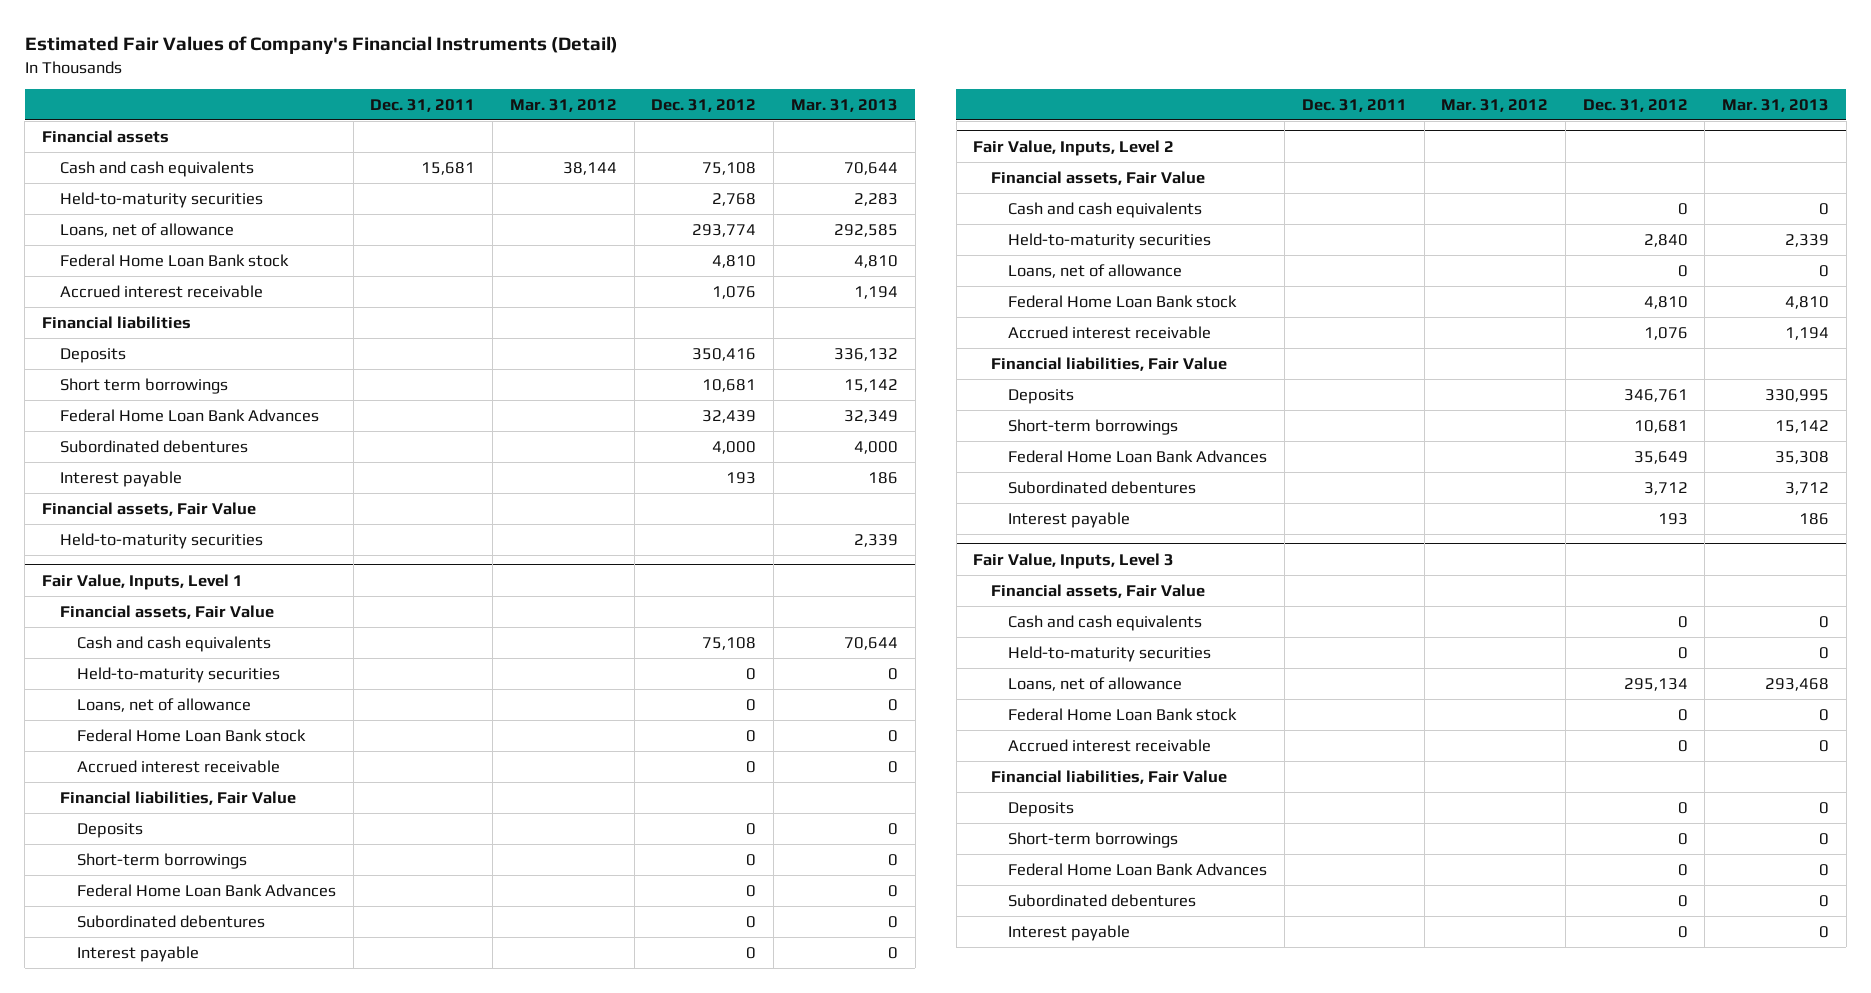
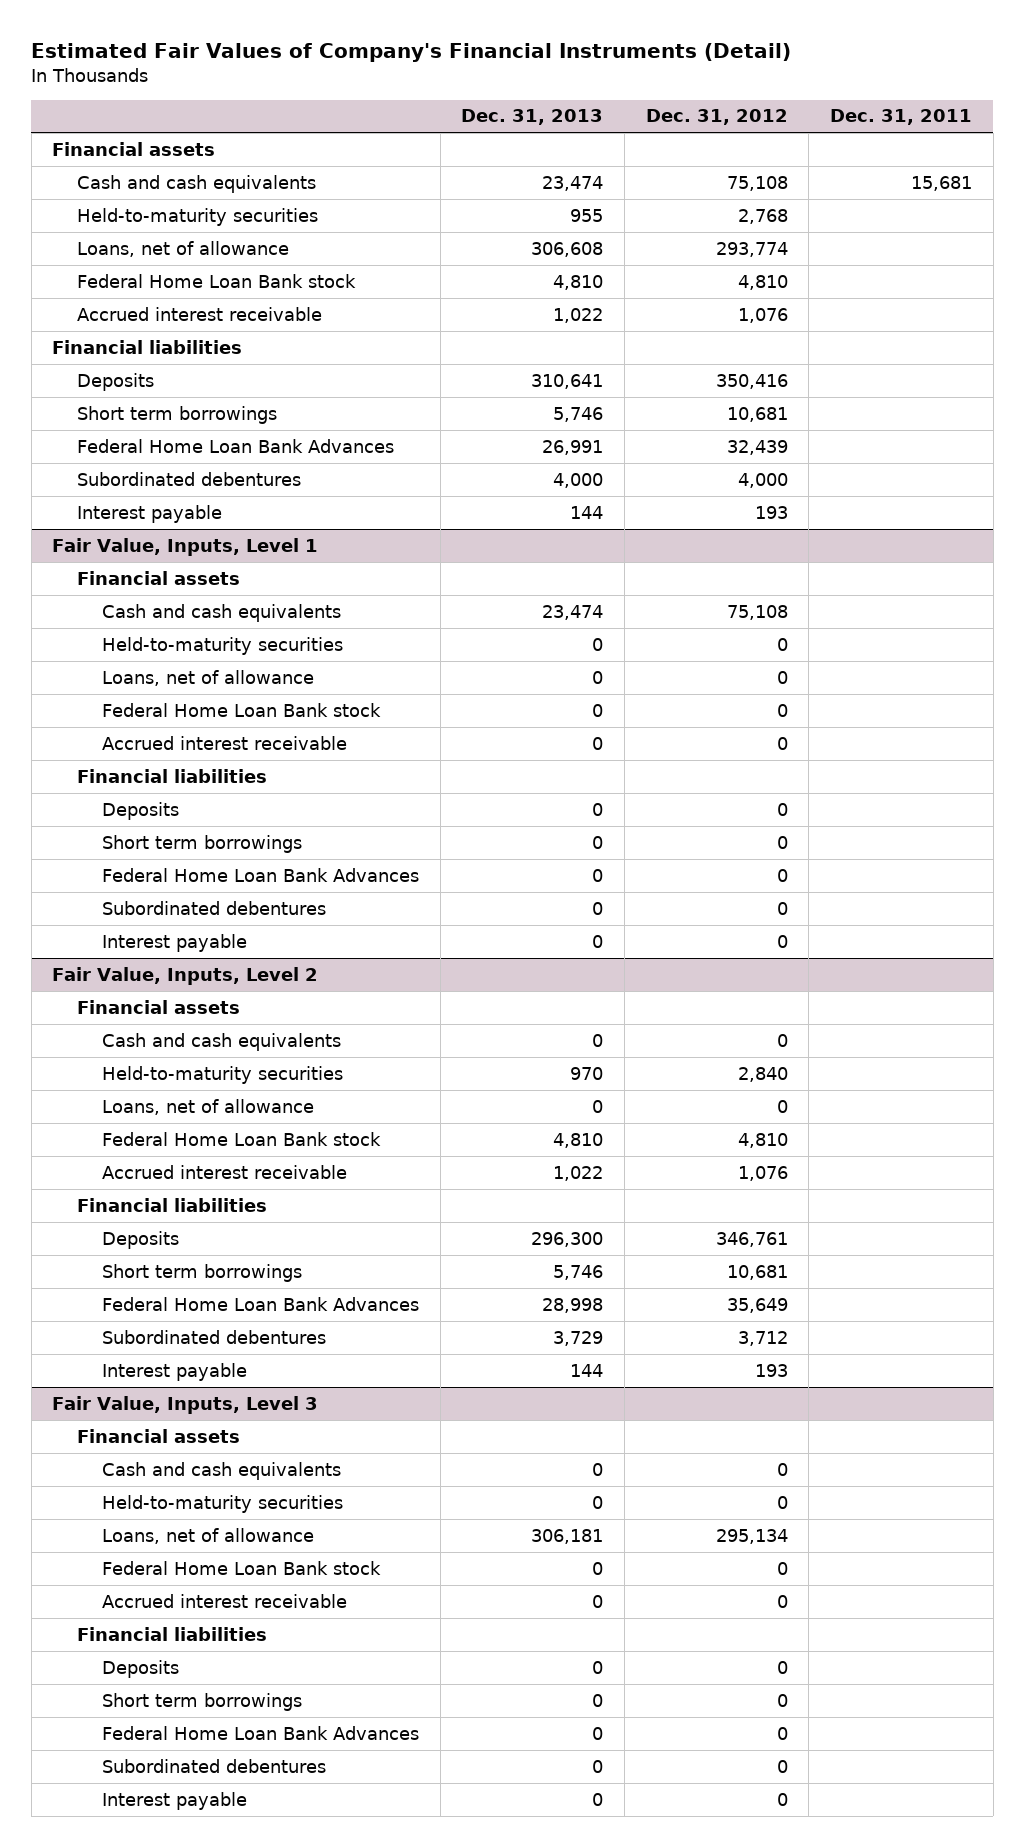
- | Dec. 31, 2011 | Mar. 31, 2012 | Dec. 31, 2012 | Mar. 31, 2013
+ | Dec. 31, 2013 | Dec. 31, 2012 | Dec. 31, 2011
- Financial assets, Fair Value
- Held-to-maturity securities | | | | 2,339
@ Fair Value, Inputs, Level 1
- Financial assets, Fair Value
+ Financial assets
- Financial liabilities, Fair Value
+ Financial liabilities
- Short-term borrowings | | | 0 | 0
+ Short term borrowings | 0 | 0 |
@ Fair Value, Inputs, Level 2
- Financial assets, Fair Value
+ Financial assets
- Financial liabilities, Fair Value
+ Financial liabilities
- Short-term borrowings | | | 10,681 | 15,142
+ Short term borrowings | 5,746 | 10,681 |
@ Fair Value, Inputs, Level 3
- Financial assets, Fair Value
+ Financial assets
- Financial liabilities, Fair Value
+ Financial liabilities
- Short-term borrowings | | | 0 | 0
+ Short term borrowings | 0 | 0 |

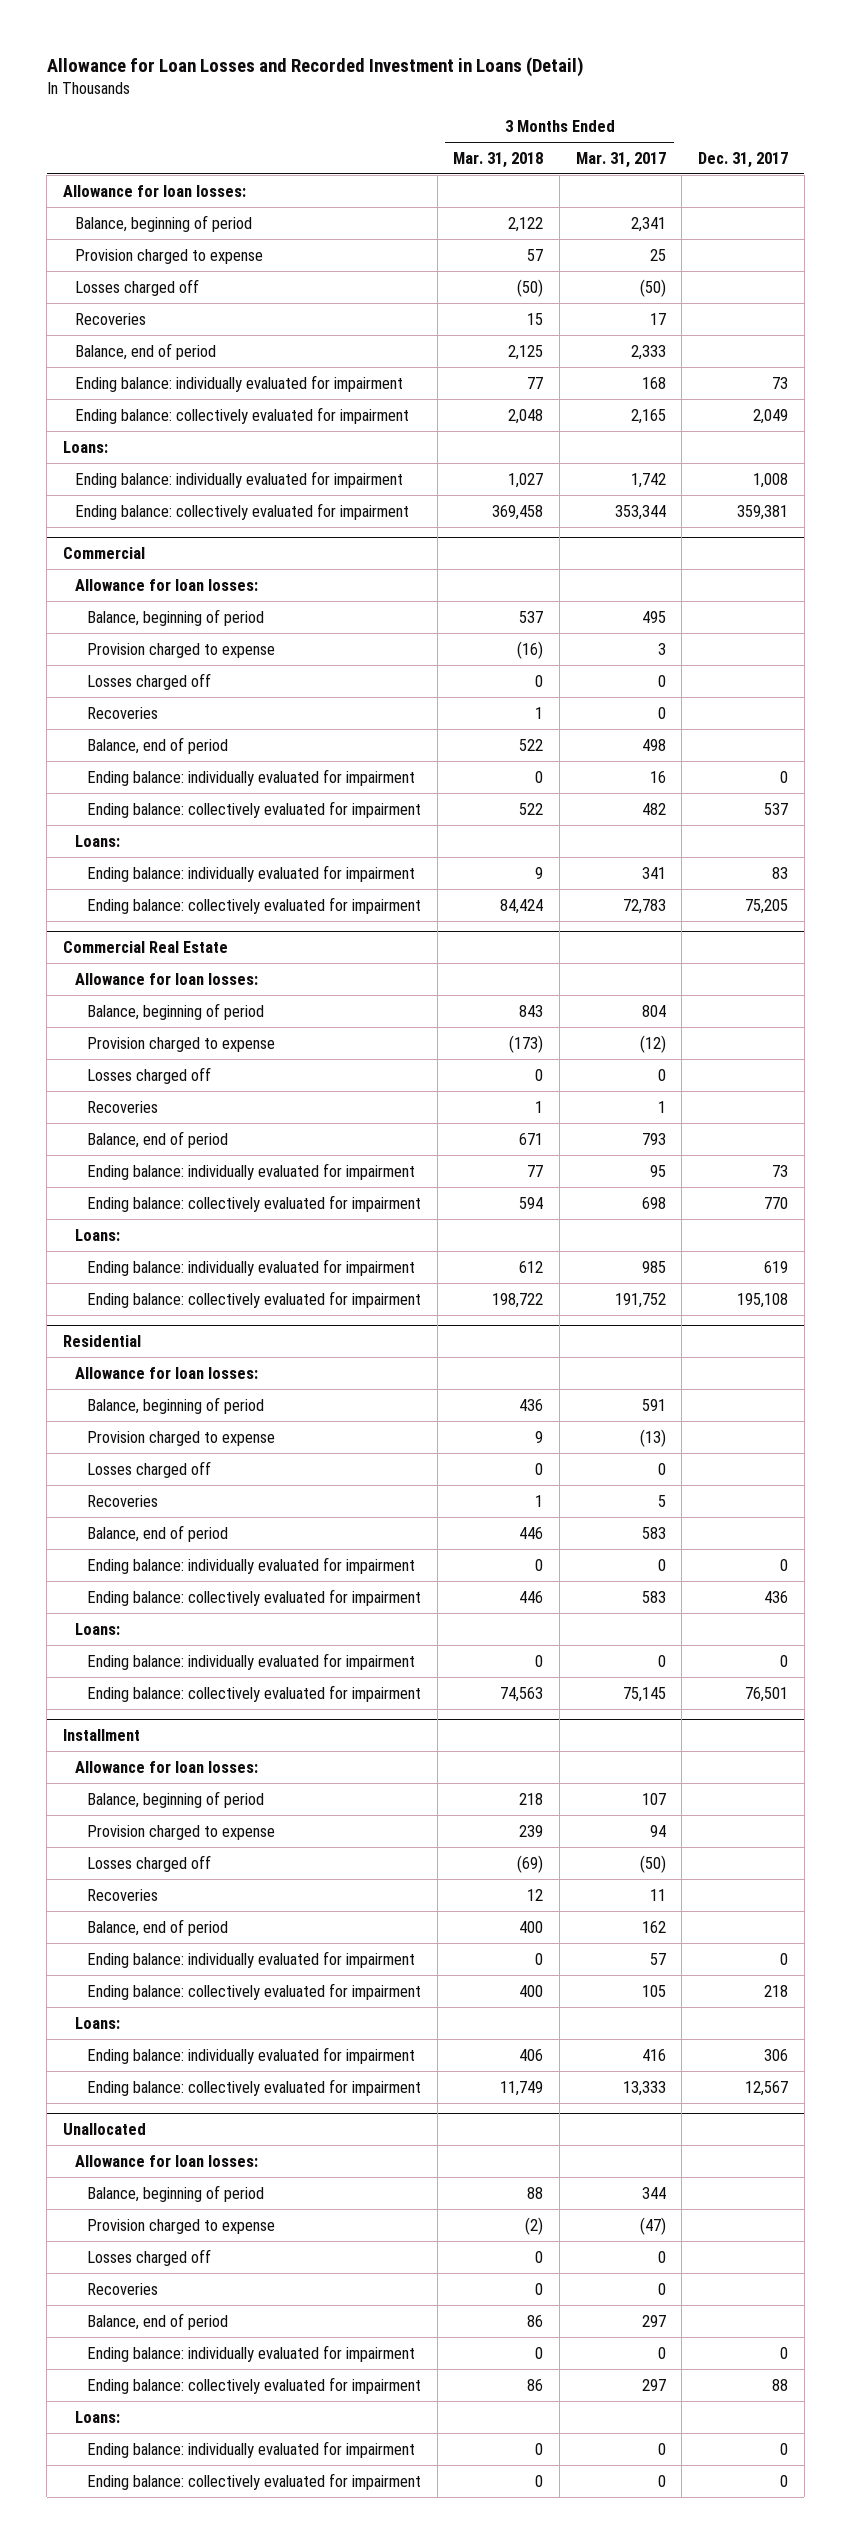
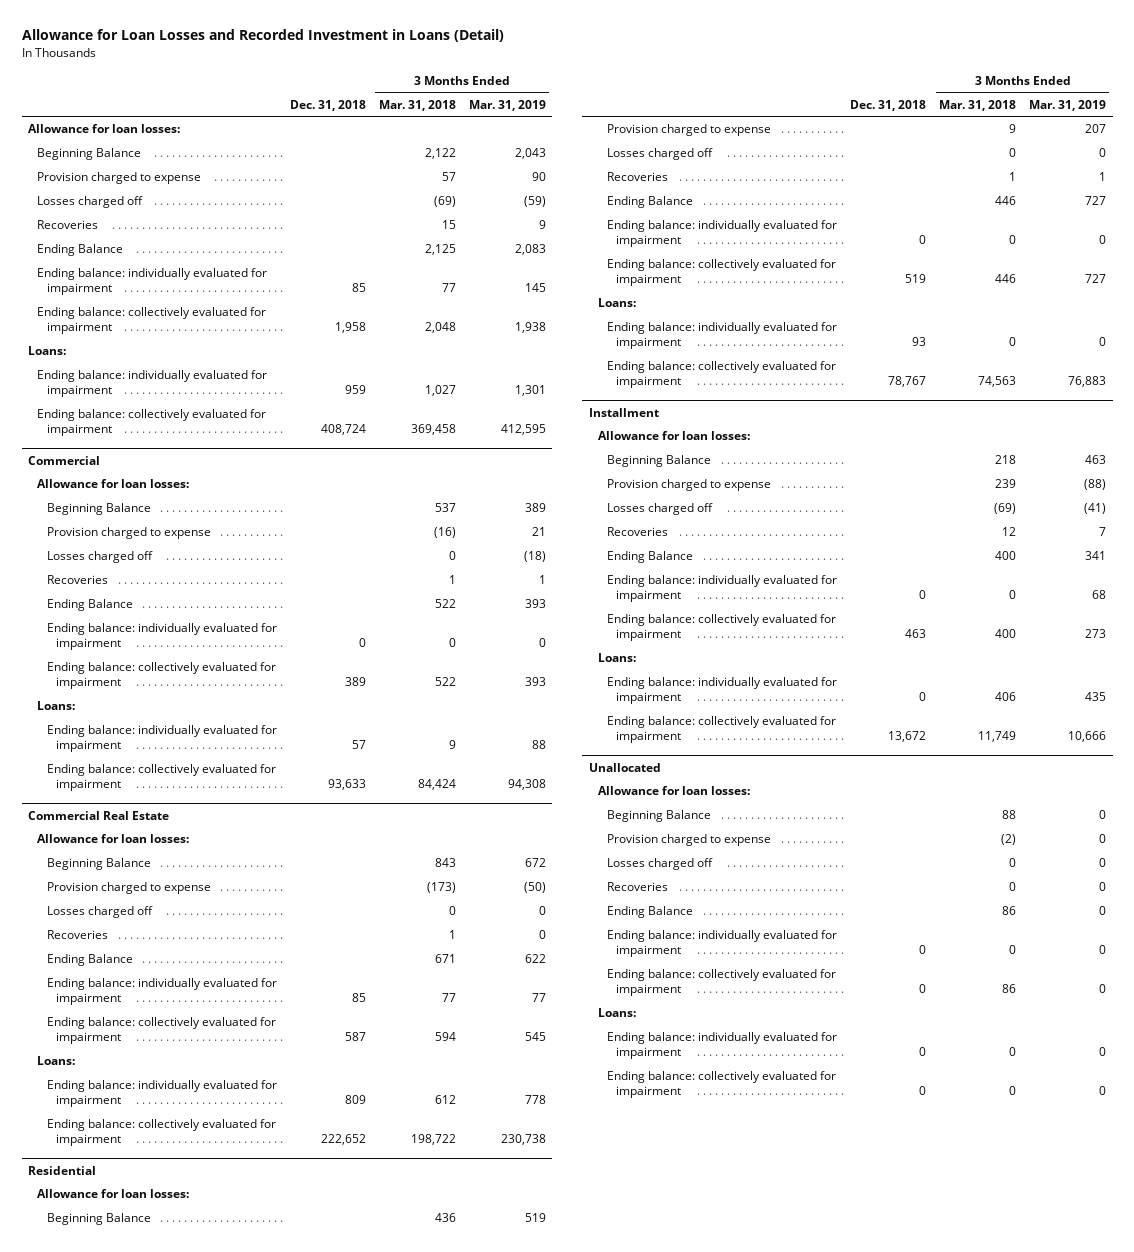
- | 3 Months Ended Mar. 31, 2018 | 3 Months Ended Mar. 31, 2017 | Dec. 31, 2017
+ | Dec. 31, 2018 | 3 Months Ended Mar. 31, 2018 | 3 Months Ended Mar. 31, 2019
- Balance, beginning of period | 2,122 | 2,341 |
+ Beginning Balance | | 2,122 | 2,043
- Losses charged off | (50) | (50) |
+ Losses charged off | | (69) | (59)
- Balance, end of period | 2,125 | 2,333 |
+ Ending Balance | | 2,125 | 2,083
@ Commercial
- Balance, beginning of period | 537 | 495 |
+ Beginning Balance | | 537 | 389
- Balance, end of period | 522 | 498 |
+ Ending Balance | | 522 | 393
@ Commercial Real Estate
- Balance, beginning of period | 843 | 804 |
+ Beginning Balance | | 843 | 672
- Balance, end of period | 671 | 793 |
+ Ending Balance | | 671 | 622
@ Residential
- Balance, beginning of period | 436 | 591 |
+ Beginning Balance | | 436 | 519
- Balance, end of period | 446 | 583 |
+ Ending Balance | | 446 | 727
@ Installment
- Balance, beginning of period | 218 | 107 |
+ Beginning Balance | | 218 | 463
- Balance, end of period | 400 | 162 |
+ Ending Balance | | 400 | 341
@ Unallocated
- Balance, beginning of period | 88 | 344 |
+ Beginning Balance | | 88 | 0
- Balance, end of period | 86 | 297 |
+ Ending Balance | | 86 | 0

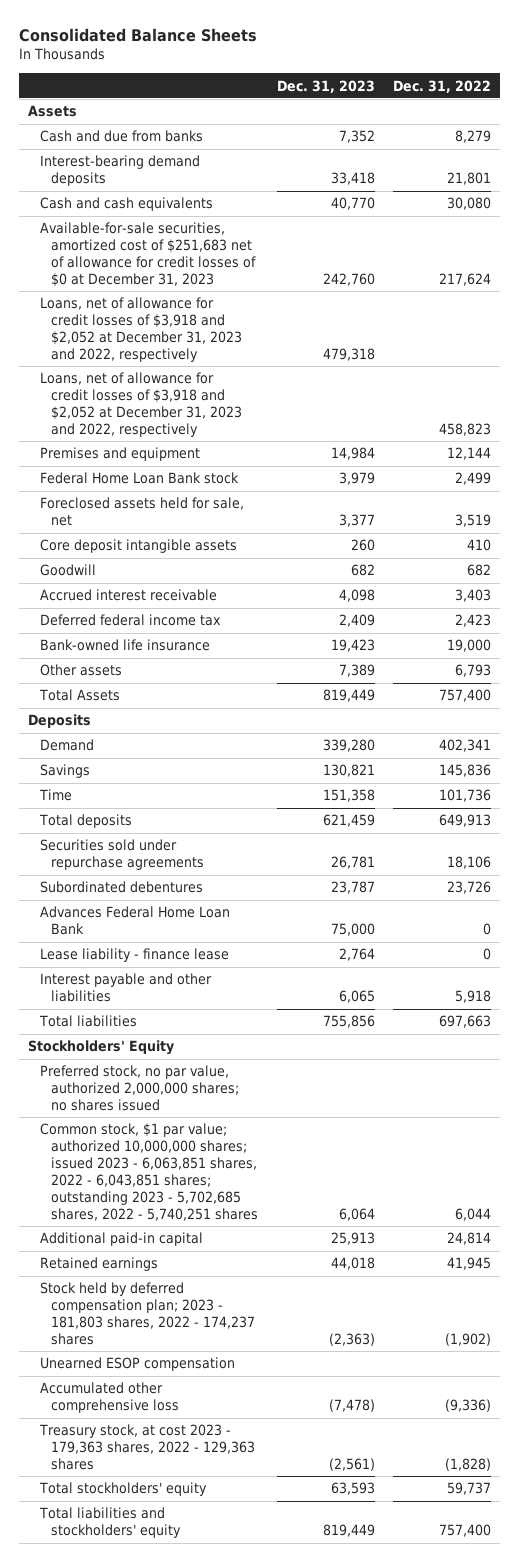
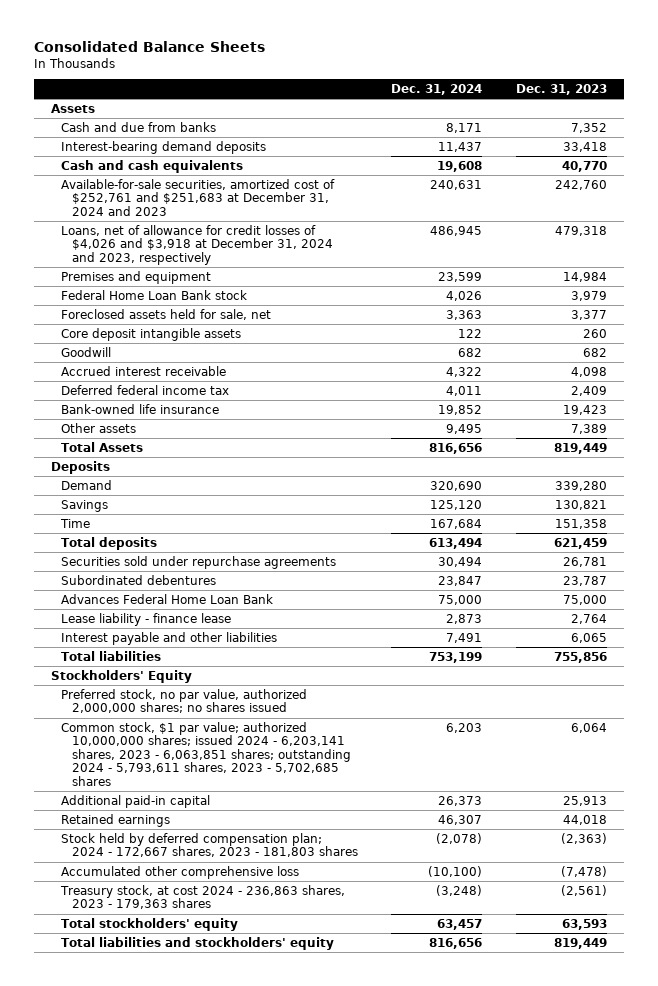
- | Dec. 31, 2023 | Dec. 31, 2022
+ | Dec. 31, 2024 | Dec. 31, 2023
- Available-for-sale securities, amortized cost of $251,683 net of allowance for credit losses of $0 at December 31, 2023 | 242,760 | 217,624
- Loans, net of allowance for credit losses of $3,918 and $2,052 at December 31, 2023 and 2022, respectively | 479,318 |
- Loans, net of allowance for credit losses of $3,918 and $2,052 at December 31, 2023 and 2022, respectively | | 458,823
+ Available-for-sale securities, amortized cost of $252,761 and $251,683 at December 31, 2024 and 2023 | 240,631 | 242,760
+ Loans, net of allowance for credit losses of $4,026 and $3,918 at December 31, 2024 and 2023, respectively | 486,945 | 479,318
- Common stock, $1 par value; authorized 10,000,000 shares; issued 2023 - 6,063,851 shares, 2022 - 6,043,851 shares; outstanding 2023 - 5,702,685 shares, 2022 - 5,740,251 shares | 6,064 | 6,044
+ Common stock, $1 par value; authorized 10,000,000 shares; issued 2024 - 6,203,141 shares, 2023 - 6,063,851 shares; outstanding 2024 - 5,793,611 shares, 2023 - 5,702,685 shares | 6,203 | 6,064
- Stock held by deferred compensation plan; 2023 - 181,803 shares, 2022 - 174,237 shares | (2,363) | (1,902)
- Unearned ESOP compensation
+ Stock held by deferred compensation plan; 2024 - 172,667 shares, 2023 - 181,803 shares | (2,078) | (2,363)
- Treasury stock, at cost 2023 - 179,363 shares, 2022 - 129,363 shares | (2,561) | (1,828)
+ Treasury stock, at cost 2024 - 236,863 shares, 2023 - 179,363 shares | (3,248) | (2,561)

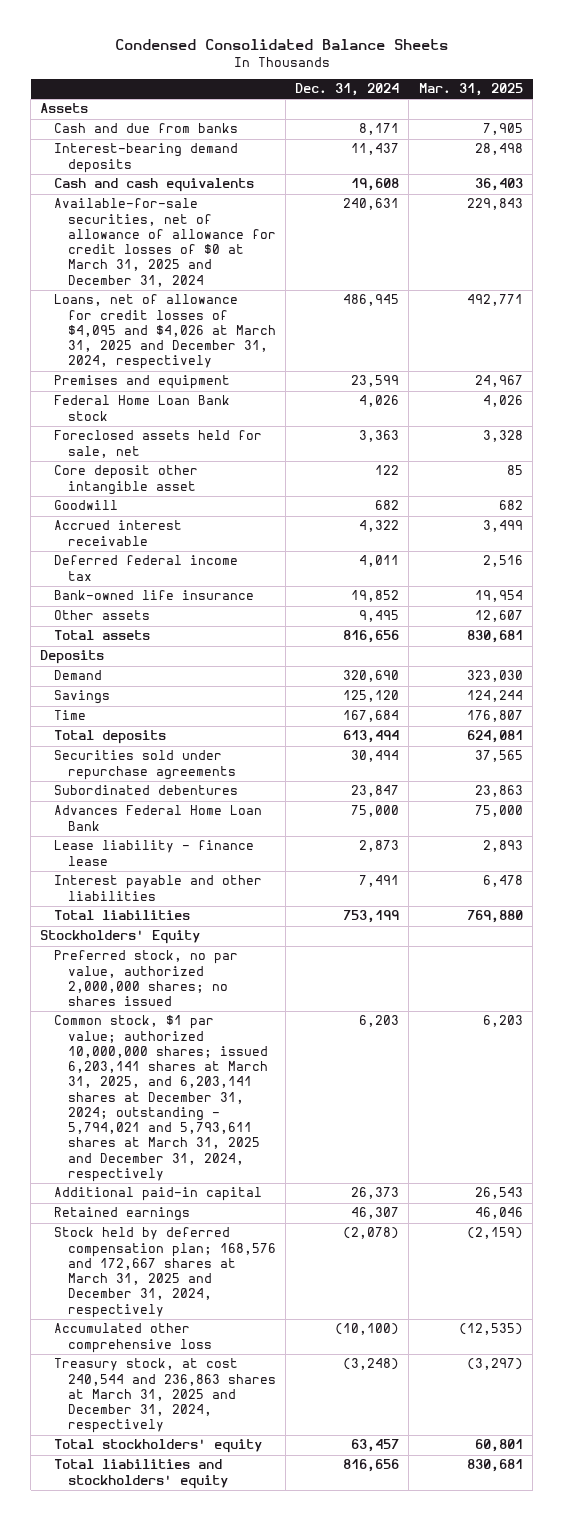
- Consolidated Balance Sheets
+ Condensed Consolidated Balance Sheets
- | Dec. 31, 2024 | Dec. 31, 2023
+ | Dec. 31, 2024 | Mar. 31, 2025
- Available-for-sale securities, amortized cost of $252,761 and $251,683 at December 31, 2024 and 2023 | 240,631 | 242,760
- Loans, net of allowance for credit losses of $4,026 and $3,918 at December 31, 2024 and 2023, respectively | 486,945 | 479,318
+ Available-for-sale securities, net of allowance of allowance for credit losses of $0 at March 31, 2025 and December 31, 2024 | 240,631 | 229,843
+ Loans, net of allowance for credit losses of $4,095 and $4,026 at March 31, 2025 and December 31, 2024, respectively | 486,945 | 492,771
- Core deposit intangible assets | 122 | 260
+ Core deposit other intangible asset | 122 | 85
- Total Assets | 816,656 | 819,449
+ Total assets | 816,656 | 830,681
- Common stock, $1 par value; authorized 10,000,000 shares; issued 2024 - 6,203,141 shares, 2023 - 6,063,851 shares; outstanding 2024 - 5,793,611 shares, 2023 - 5,702,685 shares | 6,203 | 6,064
+ Common stock, $1 par value; authorized 10,000,000 shares; issued 6,203,141 shares at March 31, 2025, and 6,203,141 shares at December 31, 2024; outstanding - 5,794,021 and 5,793,611 shares at March 31, 2025 and December 31, 2024, respectively | 6,203 | 6,203
- Stock held by deferred compensation plan; 2024 - 172,667 shares, 2023 - 181,803 shares | (2,078) | (2,363)
+ Stock held by deferred compensation plan; 168,576 and 172,667 shares at March 31, 2025 and December 31, 2024, respectively | (2,078) | (2,159)
- Treasury stock, at cost 2024 - 236,863 shares, 2023 - 179,363 shares | (3,248) | (2,561)
+ Treasury stock, at cost 240,544 and 236,863 shares at March 31, 2025 and December 31, 2024, respectively | (3,248) | (3,297)

